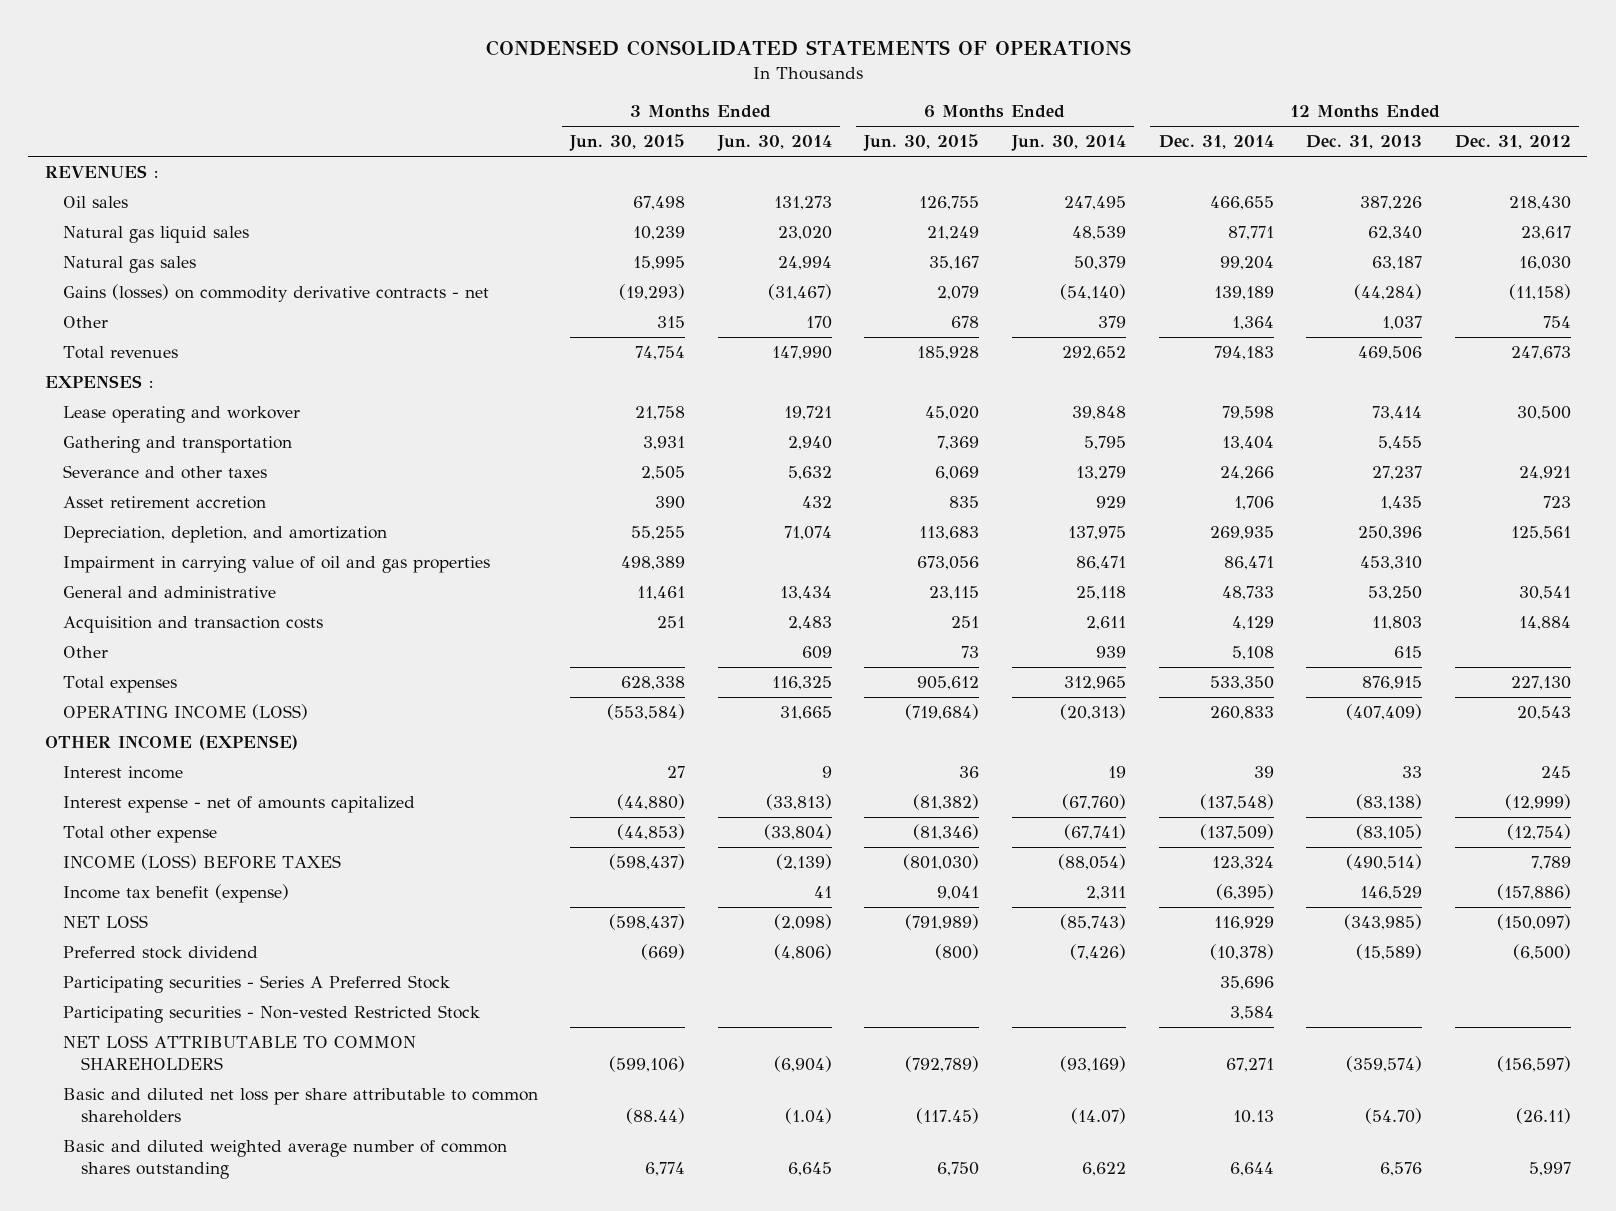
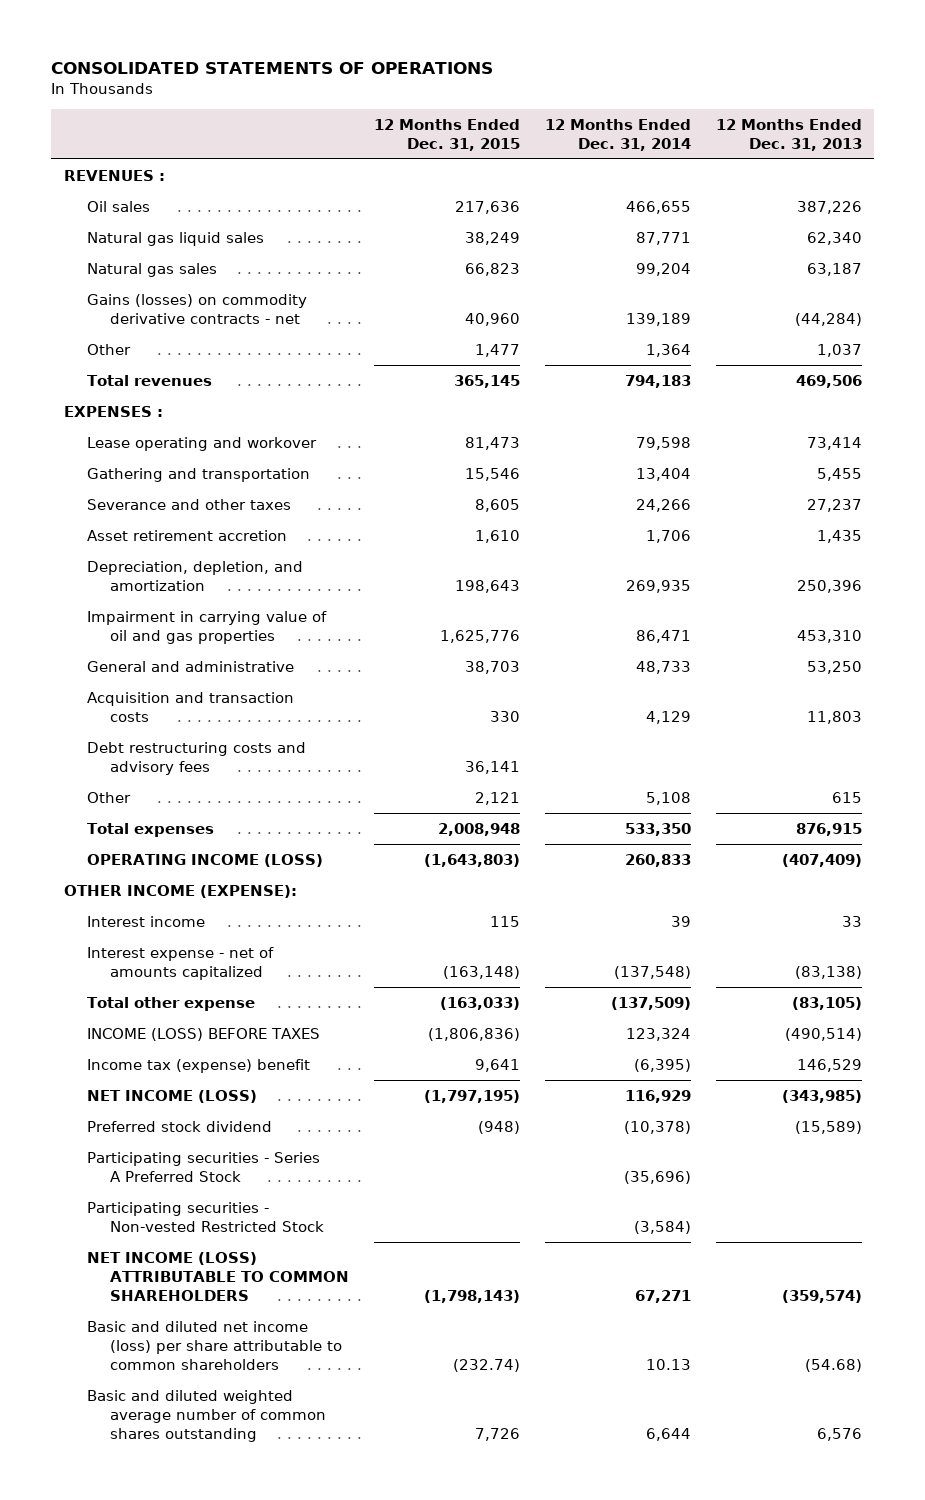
- CONDENSED CONSOLIDATED STATEMENTS OF OPERATIONS
+ CONSOLIDATED STATEMENTS OF OPERATIONS
- | 3 Months Ended Jun. 30, 2015 | 3 Months Ended Jun. 30, 2014 | 6 Months Ended Jun. 30, 2015 | 6 Months Ended Jun. 30, 2014 | 12 Months Ended Dec. 31, 2014 | 12 Months Ended Dec. 31, 2013 | 12 Months Ended Dec. 31, 2012
+ | 12 Months Ended Dec. 31, 2015 | 12 Months Ended Dec. 31, 2014 | 12 Months Ended Dec. 31, 2013
+ Debt restructuring costs and advisory fees | 36,141 | |
- OTHER INCOME (EXPENSE)
+ OTHER INCOME (EXPENSE):
- Income tax benefit (expense) | | 41 | 9,041 | 2,311 | (6,395) | 146,529 | (157,886)
- NET LOSS | (598,437) | (2,098) | (791,989) | (85,743) | 116,929 | (343,985) | (150,097)
+ Income tax (expense) benefit | 9,641 | (6,395) | 146,529
+ NET INCOME (LOSS) | (1,797,195) | 116,929 | (343,985)
- Participating securities - Series A Preferred Stock | | | | | 35,696 | |
- Participating securities - Non-vested Restricted Stock | | | | | 3,584 | |
- NET LOSS ATTRIBUTABLE TO COMMON SHAREHOLDERS | (599,106) | (6,904) | (792,789) | (93,169) | 67,271 | (359,574) | (156,597)
- Basic and diluted net loss per share attributable to common shareholders | (88.44) | (1.04) | (117.45) | (14.07) | 10.13 | (54.70) | (26.11)
+ Participating securities - Series A Preferred Stock | | (35,696) |
+ Participating securities - Non-vested Restricted Stock | | (3,584) |
+ NET INCOME (LOSS) ATTRIBUTABLE TO COMMON SHAREHOLDERS | (1,798,143) | 67,271 | (359,574)
+ Basic and diluted net income (loss) per share attributable to common shareholders | (232.74) | 10.13 | (54.68)

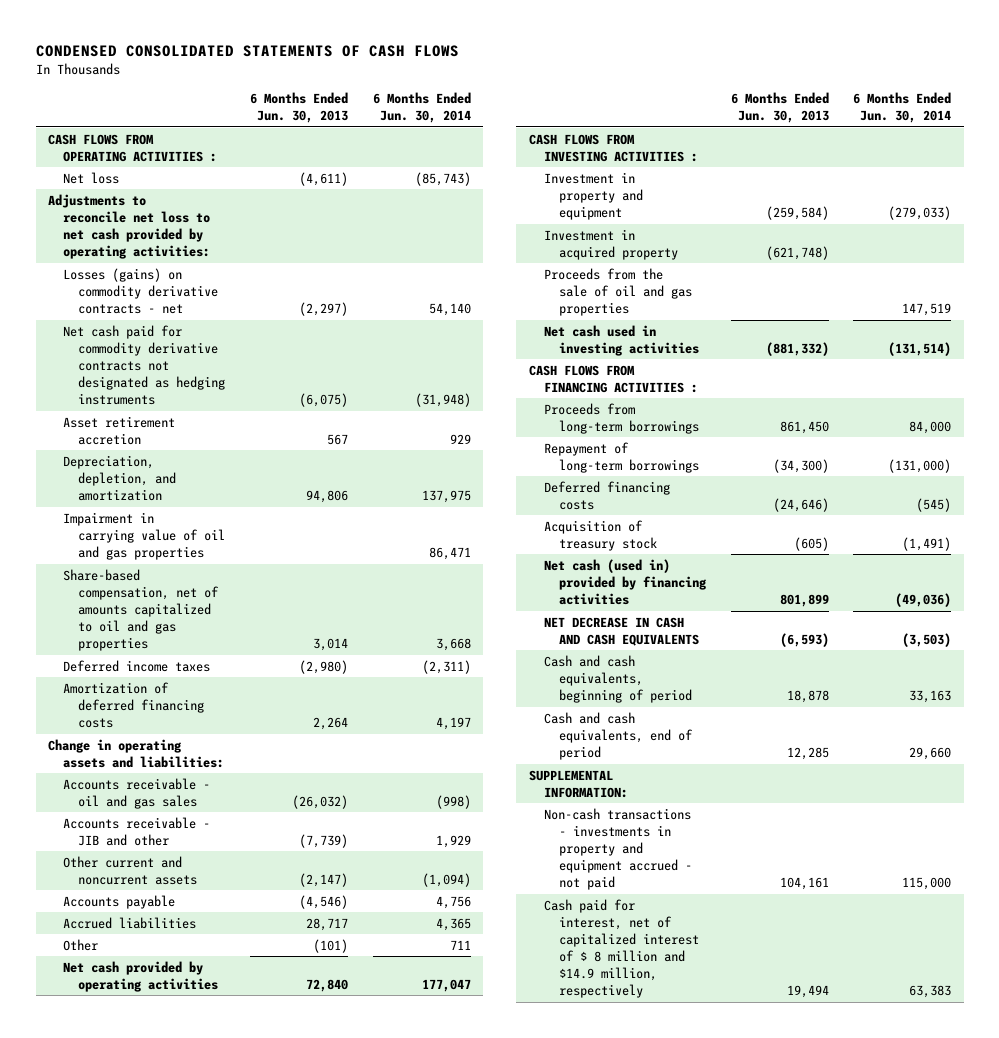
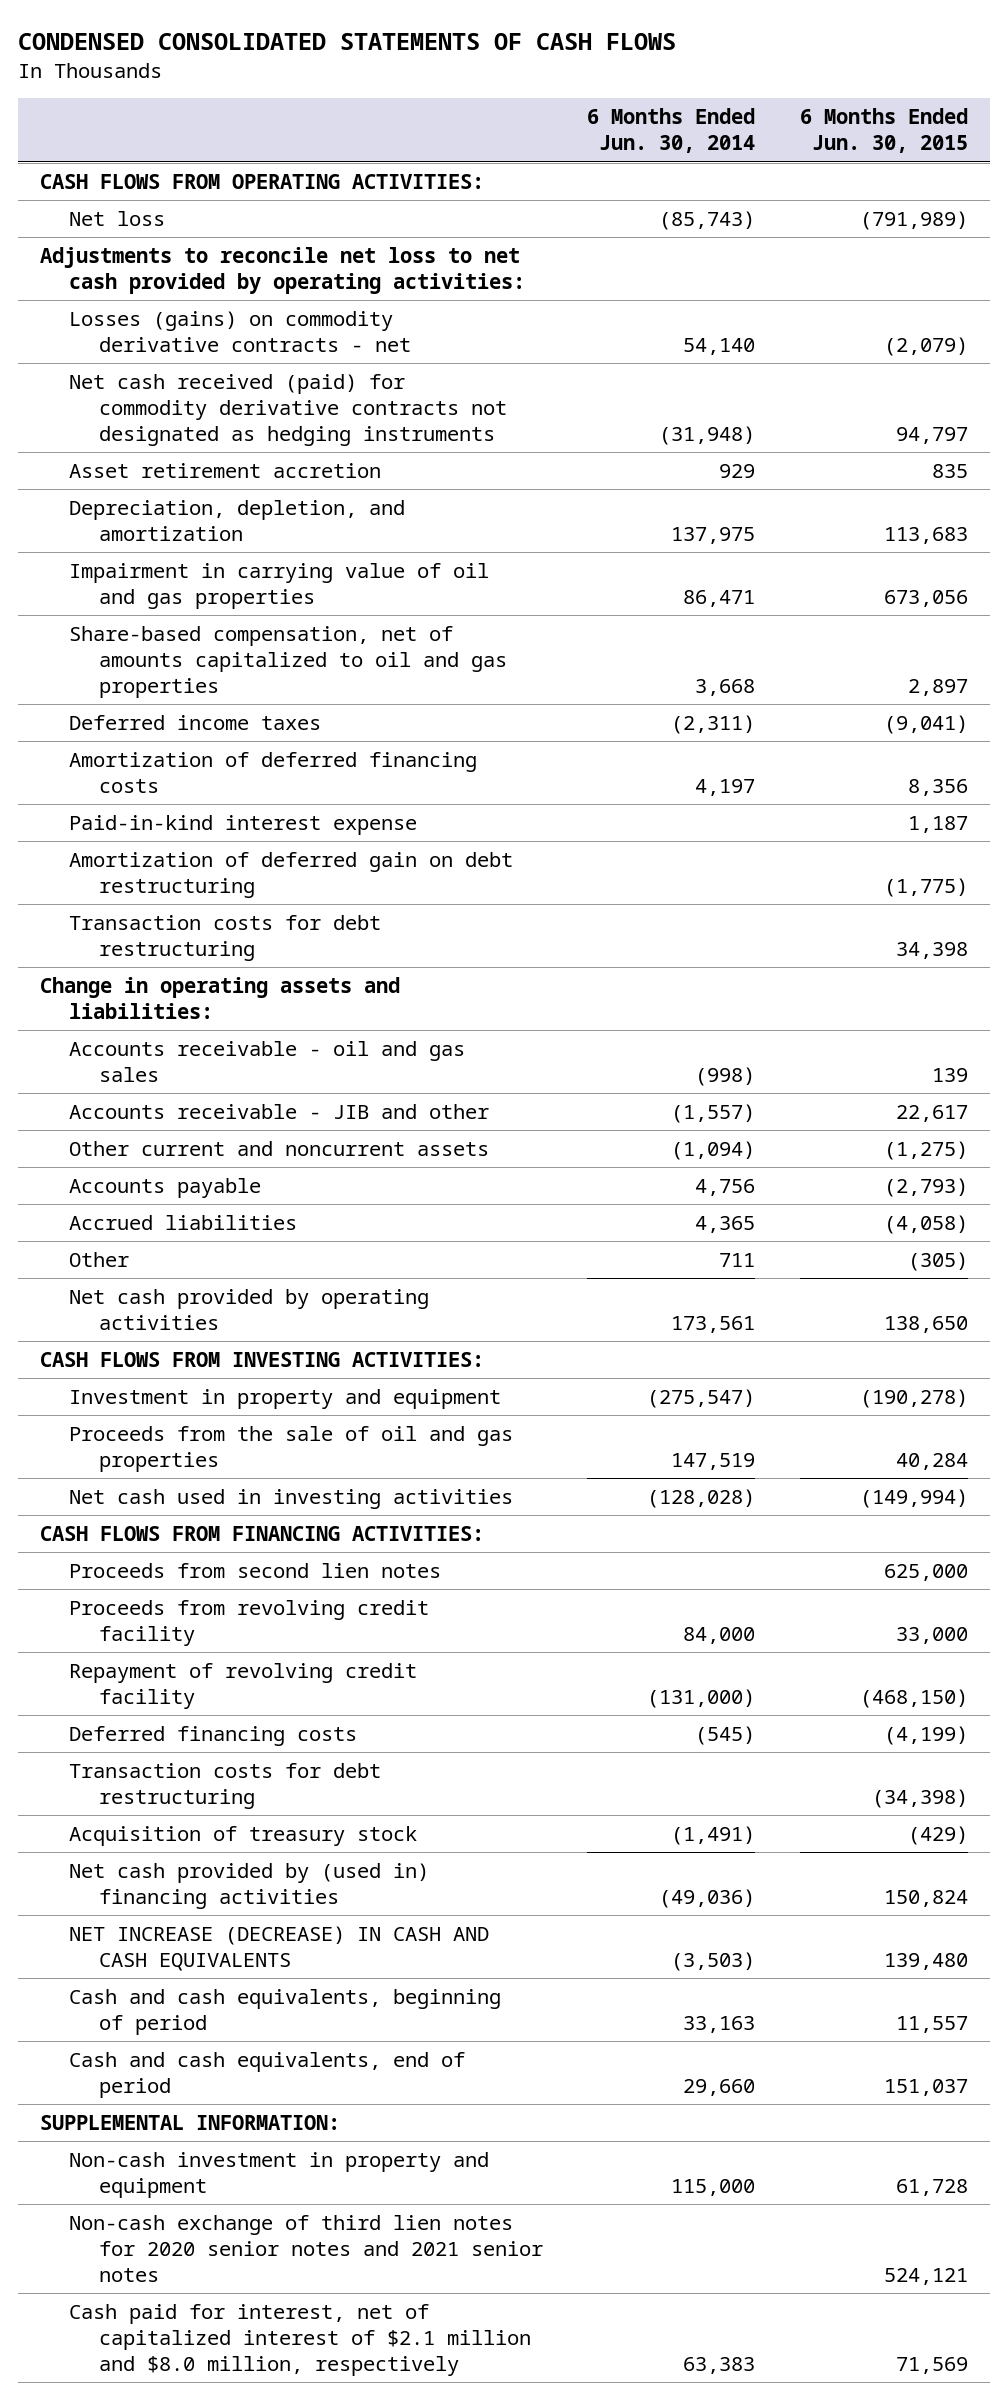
- | 6 Months Ended Jun. 30, 2013 | 6 Months Ended Jun. 30, 2014
+ | 6 Months Ended Jun. 30, 2014 | 6 Months Ended Jun. 30, 2015
- CASH FLOWS FROM OPERATING ACTIVITIES :
+ CASH FLOWS FROM OPERATING ACTIVITIES:
- Net cash paid for commodity derivative contracts not designated as hedging instruments | (6,075) | (31,948)
+ Net cash received (paid) for commodity derivative contracts not designated as hedging instruments | (31,948) | 94,797
+ Paid-in-kind interest expense | | 1,187
+ Amortization of deferred gain on debt restructuring | | (1,775)
+ Transaction costs for debt restructuring | | 34,398
- Accounts receivable - JIB and other | (7,739) | 1,929
+ Accounts receivable - JIB and other | (1,557) | 22,617
- Net cash provided by operating activities | 72,840 | 177,047
- CASH FLOWS FROM INVESTING ACTIVITIES :
- Investment in property and equipment | (259,584) | (279,033)
- Investment in acquired property | (621,748) |
+ Net cash provided by operating activities | 173,561 | 138,650
+ CASH FLOWS FROM INVESTING ACTIVITIES:
+ Investment in property and equipment | (275,547) | (190,278)
- Net cash used in investing activities | (881,332) | (131,514)
- CASH FLOWS FROM FINANCING ACTIVITIES :
- Proceeds from long-term borrowings | 861,450 | 84,000
- Repayment of long-term borrowings | (34,300) | (131,000)
+ Net cash used in investing activities | (128,028) | (149,994)
+ CASH FLOWS FROM FINANCING ACTIVITIES:
+ Proceeds from second lien notes | | 625,000
+ Proceeds from revolving credit facility | 84,000 | 33,000
+ Repayment of revolving credit facility | (131,000) | (468,150)
+ Transaction costs for debt restructuring | | (34,398)
- Net cash (used in) provided by financing activities | 801,899 | (49,036)
- NET DECREASE IN CASH AND CASH EQUIVALENTS | (6,593) | (3,503)
+ Net cash provided by (used in) financing activities | (49,036) | 150,824
+ NET INCREASE (DECREASE) IN CASH AND CASH EQUIVALENTS | (3,503) | 139,480
- Non-cash transactions - investments in property and equipment accrued - not paid | 104,161 | 115,000
- Cash paid for interest, net of capitalized interest of $ 8 million and $14.9 million, respectively | 19,494 | 63,383
+ Non-cash investment in property and equipment | 115,000 | 61,728
+ Non-cash exchange of third lien notes for 2020 senior notes and 2021 senior notes | | 524,121
+ Cash paid for interest, net of capitalized interest of $2.1 million and $8.0 million, respectively | 63,383 | 71,569

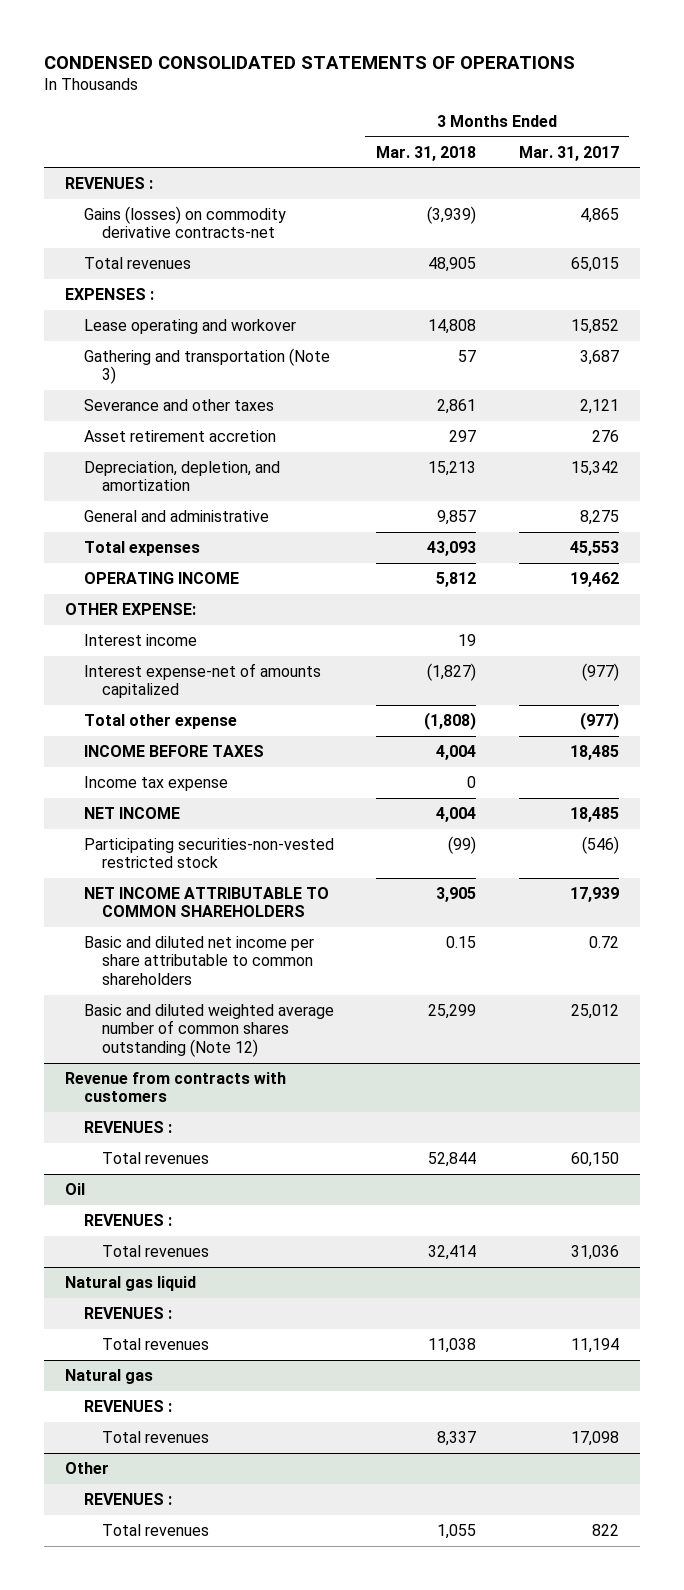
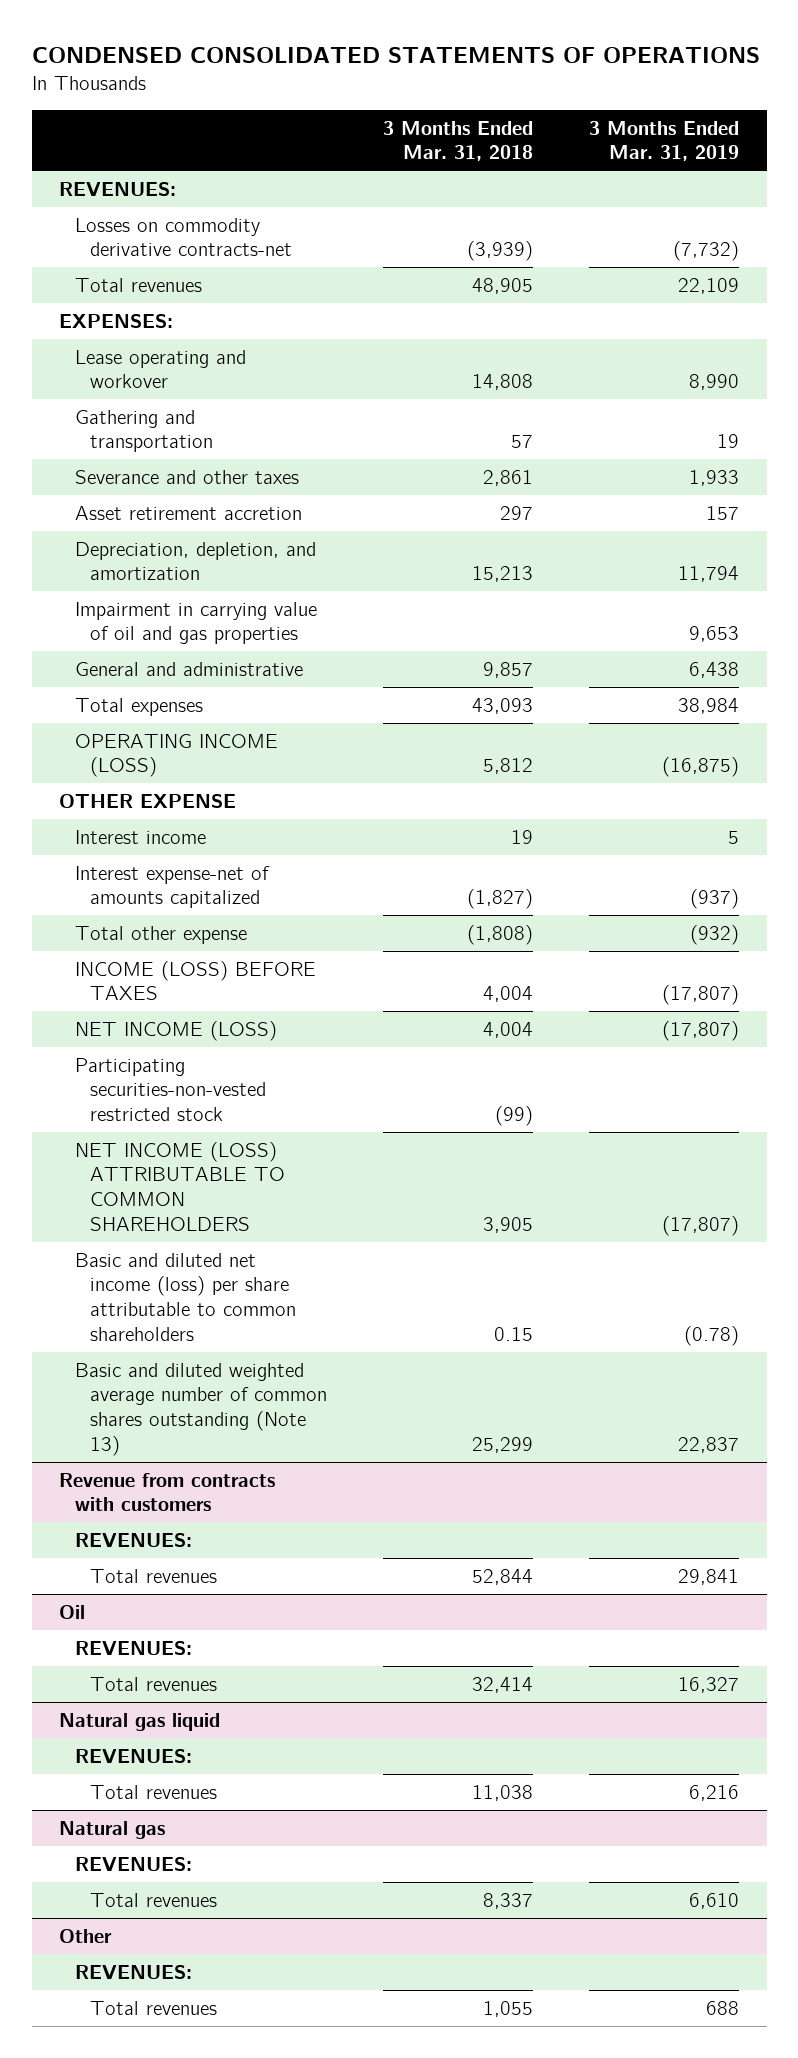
- | 3 Months Ended Mar. 31, 2018 | 3 Months Ended Mar. 31, 2017
+ | 3 Months Ended Mar. 31, 2018 | 3 Months Ended Mar. 31, 2019
- REVENUES :
- Gains (losses) on commodity derivative contracts-net | (3,939) | 4,865
+ REVENUES:
+ Losses on commodity derivative contracts-net | (3,939) | (7,732)
- EXPENSES :
+ EXPENSES:
- Gathering and transportation (Note 3) | 57 | 3,687
+ Gathering and transportation | 57 | 19
+ Impairment in carrying value of oil and gas properties | | 9,653
- OPERATING INCOME | 5,812 | 19,462
- OTHER EXPENSE:
+ OPERATING INCOME (LOSS) | 5,812 | (16,875)
+ OTHER EXPENSE
- INCOME BEFORE TAXES | 4,004 | 18,485
- Income tax expense | 0 |
- NET INCOME | 4,004 | 18,485
+ INCOME (LOSS) BEFORE TAXES | 4,004 | (17,807)
+ NET INCOME (LOSS) | 4,004 | (17,807)
- NET INCOME ATTRIBUTABLE TO COMMON SHAREHOLDERS | 3,905 | 17,939
- Basic and diluted net income per share attributable to common shareholders | 0.15 | 0.72
- Basic and diluted weighted average number of common shares outstanding (Note 12) | 25,299 | 25,012
+ NET INCOME (LOSS) ATTRIBUTABLE TO COMMON SHAREHOLDERS | 3,905 | (17,807)
+ Basic and diluted net income (loss) per share attributable to common shareholders | 0.15 | (0.78)
+ Basic and diluted weighted average number of common shares outstanding (Note 13) | 25,299 | 22,837
@ Revenue from contracts with customers
- REVENUES :
+ REVENUES:
@ Oil
- REVENUES :
+ REVENUES:
@ Natural gas liquid
- REVENUES :
+ REVENUES:
@ Natural gas
- REVENUES :
+ REVENUES:
@ Other
- REVENUES :
+ REVENUES:

